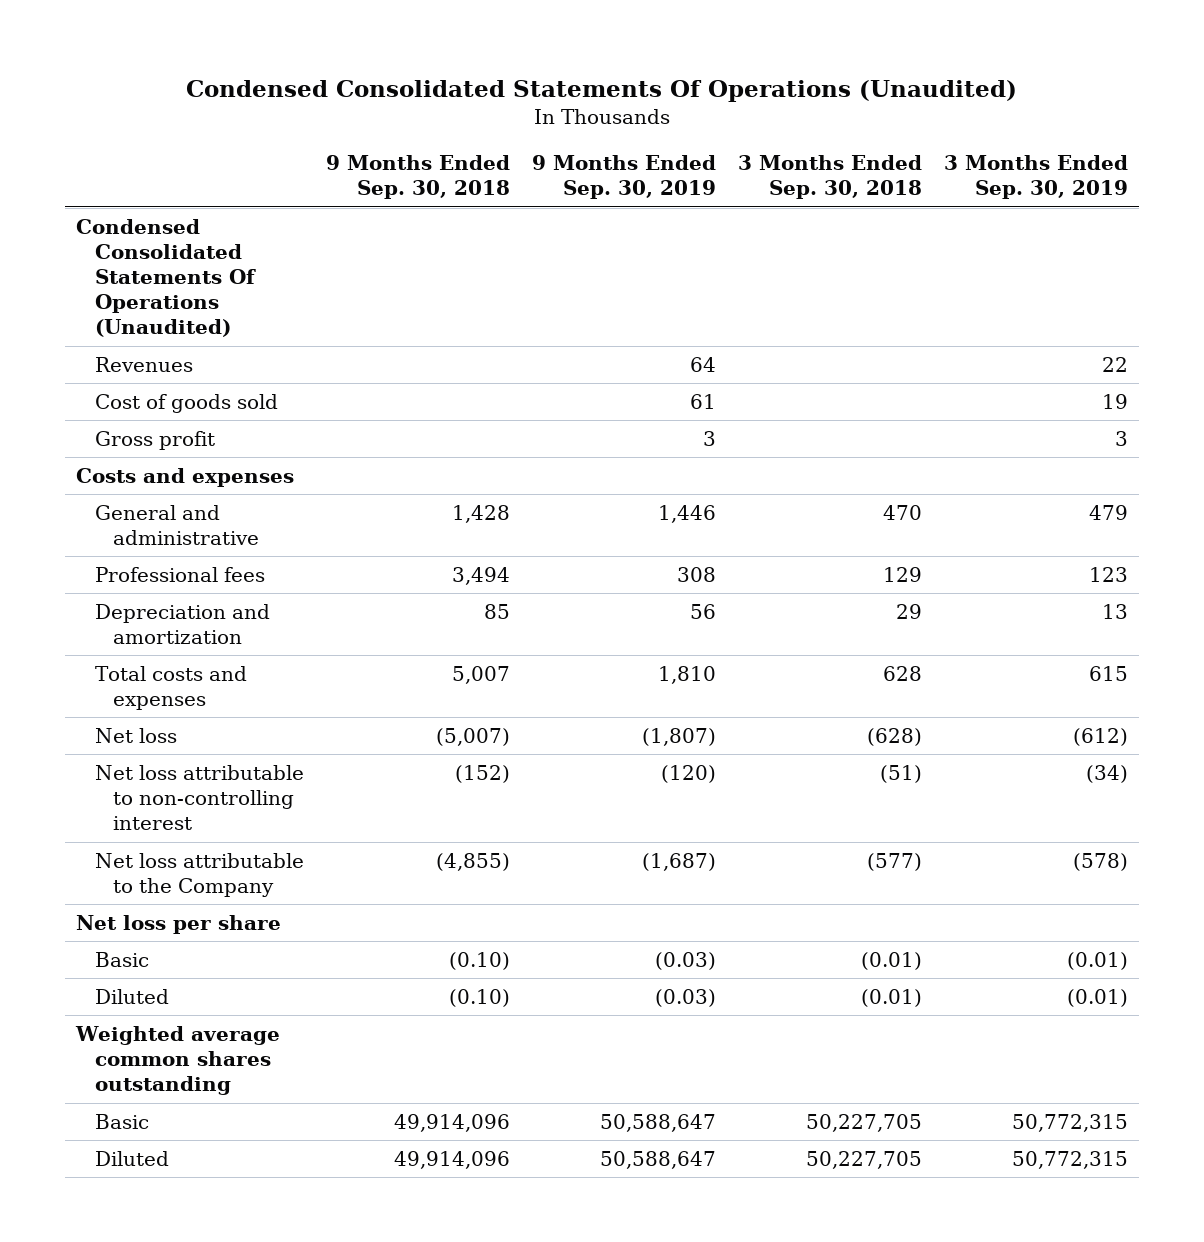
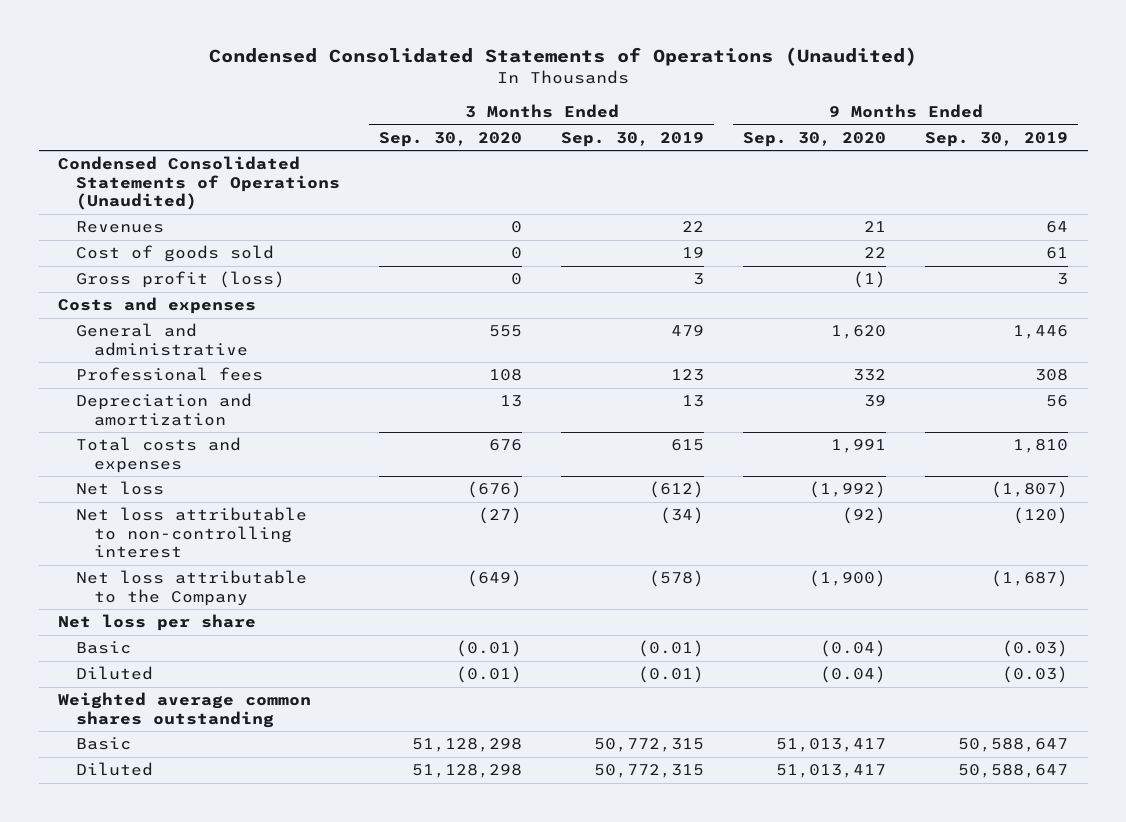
- Condensed Consolidated Statements Of Operations (Unaudited)
+ Condensed Consolidated Statements of Operations (Unaudited)
- | 9 Months Ended Sep. 30, 2018 | 9 Months Ended Sep. 30, 2019 | 3 Months Ended Sep. 30, 2018 | 3 Months Ended Sep. 30, 2019
+ | 3 Months Ended Sep. 30, 2020 | 3 Months Ended Sep. 30, 2019 | 9 Months Ended Sep. 30, 2020 | 9 Months Ended Sep. 30, 2019
- Condensed Consolidated Statements Of Operations (Unaudited)
+ Condensed Consolidated Statements of Operations (Unaudited)
- Gross profit | | 3 | | 3
+ Gross profit (loss) | 0 | 3 | (1) | 3

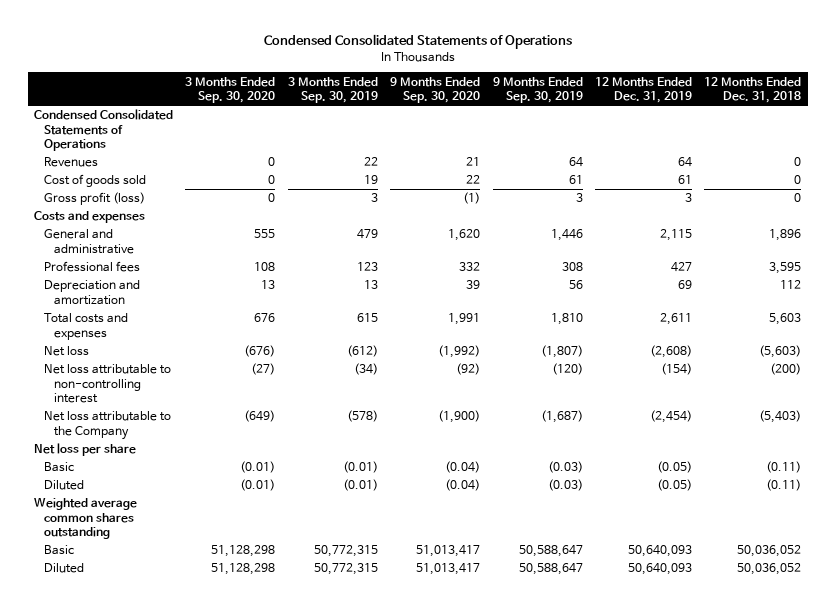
- Condensed Consolidated Statements of Operations (Unaudited)
+ Condensed Consolidated Statements of Operations
- | 3 Months Ended Sep. 30, 2020 | 3 Months Ended Sep. 30, 2019 | 9 Months Ended Sep. 30, 2020 | 9 Months Ended Sep. 30, 2019
+ | 3 Months Ended Sep. 30, 2020 | 3 Months Ended Sep. 30, 2019 | 9 Months Ended Sep. 30, 2020 | 9 Months Ended Sep. 30, 2019 | 12 Months Ended Dec. 31, 2019 | 12 Months Ended Dec. 31, 2018
- Condensed Consolidated Statements of Operations (Unaudited)
+ Condensed Consolidated Statements of Operations

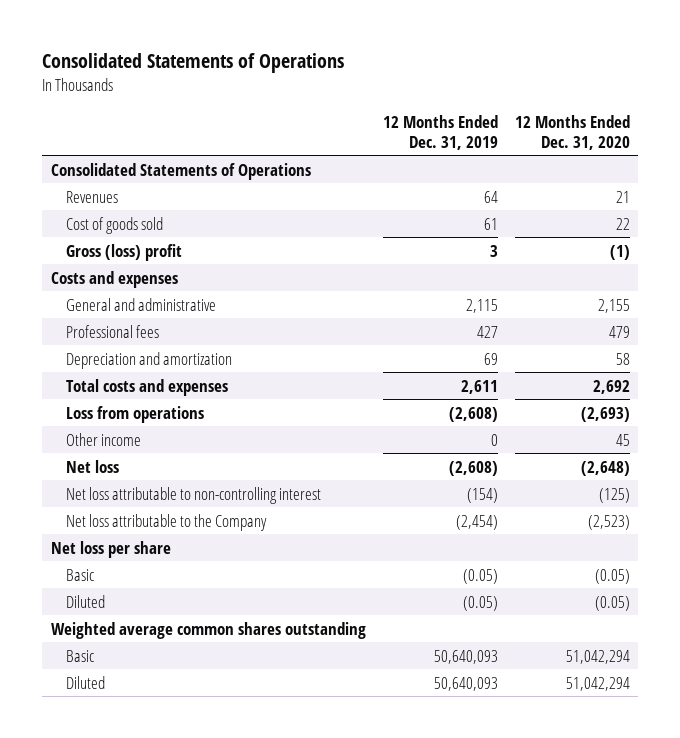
- Condensed Consolidated Statements of Operations
+ Consolidated Statements of Operations
- | 3 Months Ended Sep. 30, 2020 | 3 Months Ended Sep. 30, 2019 | 9 Months Ended Sep. 30, 2020 | 9 Months Ended Sep. 30, 2019 | 12 Months Ended Dec. 31, 2019 | 12 Months Ended Dec. 31, 2018
+ | 12 Months Ended Dec. 31, 2019 | 12 Months Ended Dec. 31, 2020
- Condensed Consolidated Statements of Operations
+ Consolidated Statements of Operations
- Gross profit (loss) | 0 | 3 | (1) | 3 | 3 | 0
+ Gross (loss) profit | 3 | (1)
+ Loss from operations | (2,608) | (2,693)
+ Other income | 0 | 45

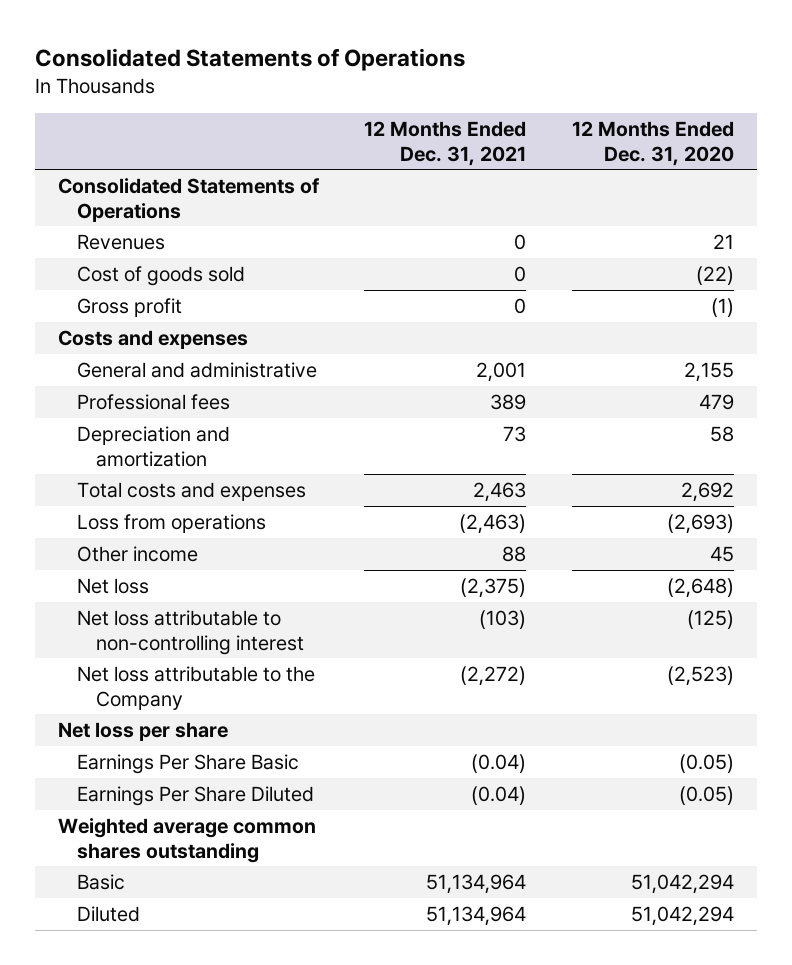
- | 12 Months Ended Dec. 31, 2019 | 12 Months Ended Dec. 31, 2020
+ | 12 Months Ended Dec. 31, 2021 | 12 Months Ended Dec. 31, 2020
- Cost of goods sold | 61 | 22
- Gross (loss) profit | 3 | (1)
+ Cost of goods sold | 0 | (22)
+ Gross profit | 0 | (1)
- Basic | (0.05) | (0.05)
- Diluted | (0.05) | (0.05)
+ Earnings Per Share Basic | (0.04) | (0.05)
+ Earnings Per Share Diluted | (0.04) | (0.05)

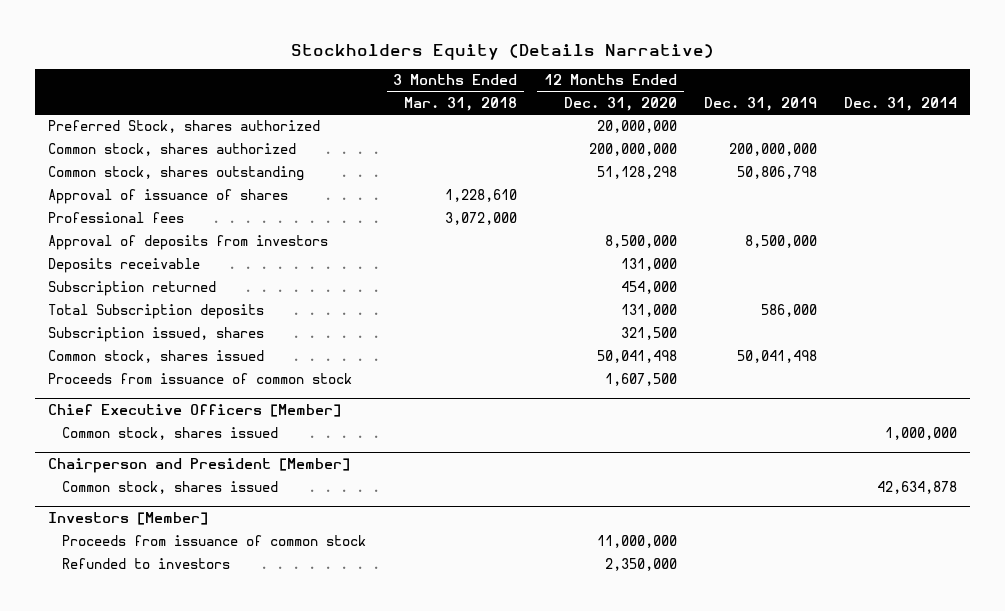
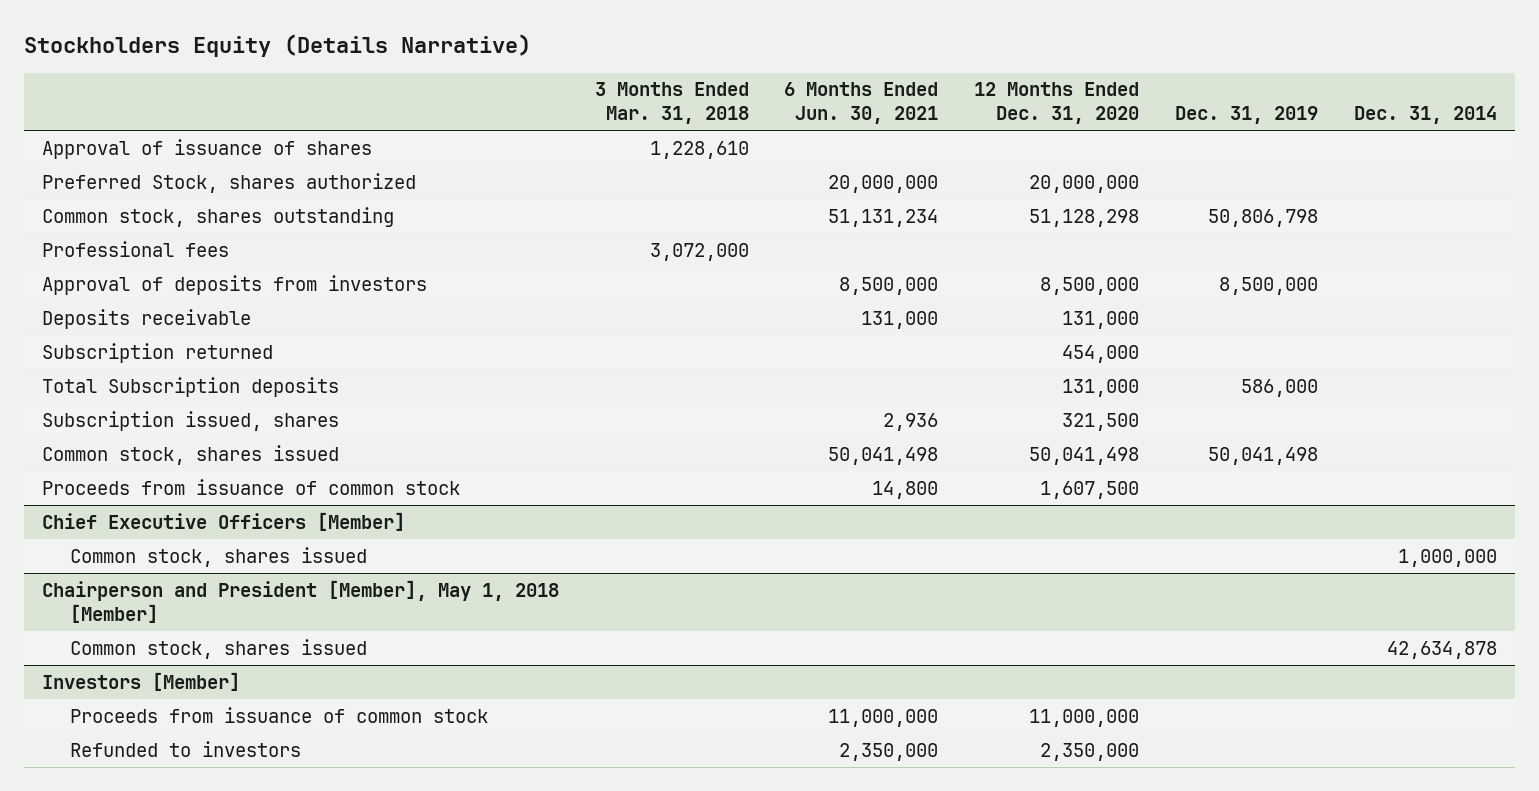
- | 3 Months Ended Mar. 31, 2018 | 12 Months Ended Dec. 31, 2020 | Dec. 31, 2019 | Dec. 31, 2014
+ | 3 Months Ended Mar. 31, 2018 | 6 Months Ended Jun. 30, 2021 | 12 Months Ended Dec. 31, 2020 | Dec. 31, 2019 | Dec. 31, 2014
moved up: Approval of issuance of shares | 1,228,610 | | | |
- Common stock, shares authorized | | 200,000,000 | 200,000,000 |
- Chairperson and President [Member]
+ Chairperson and President [Member], May 1, 2018 [Member]

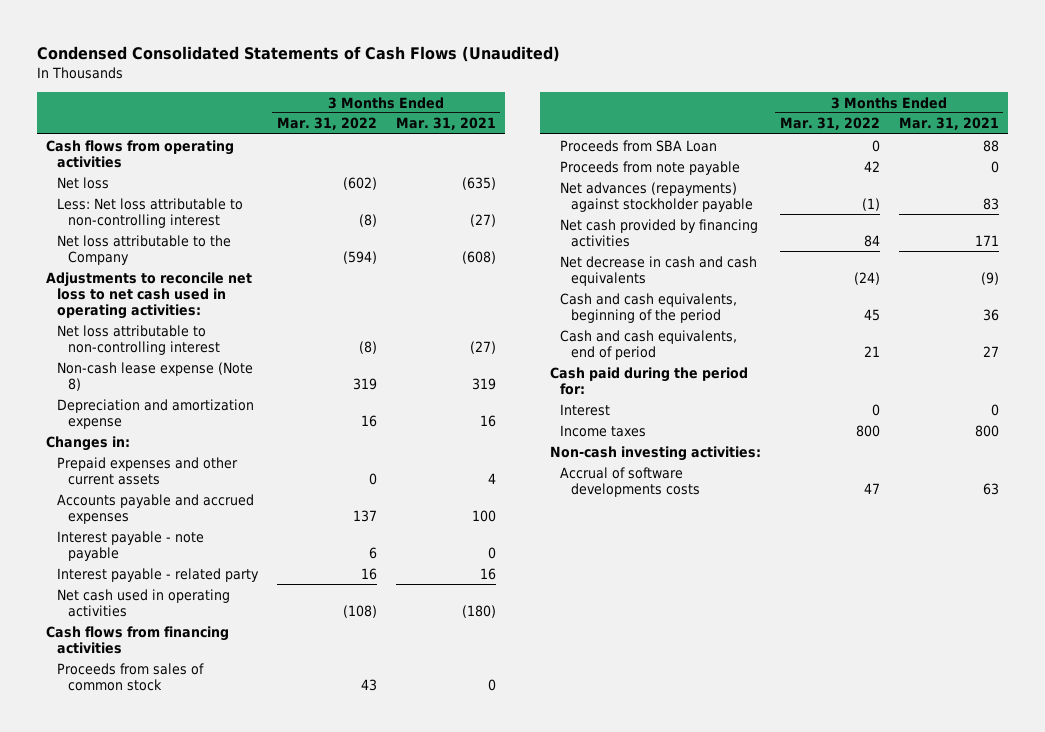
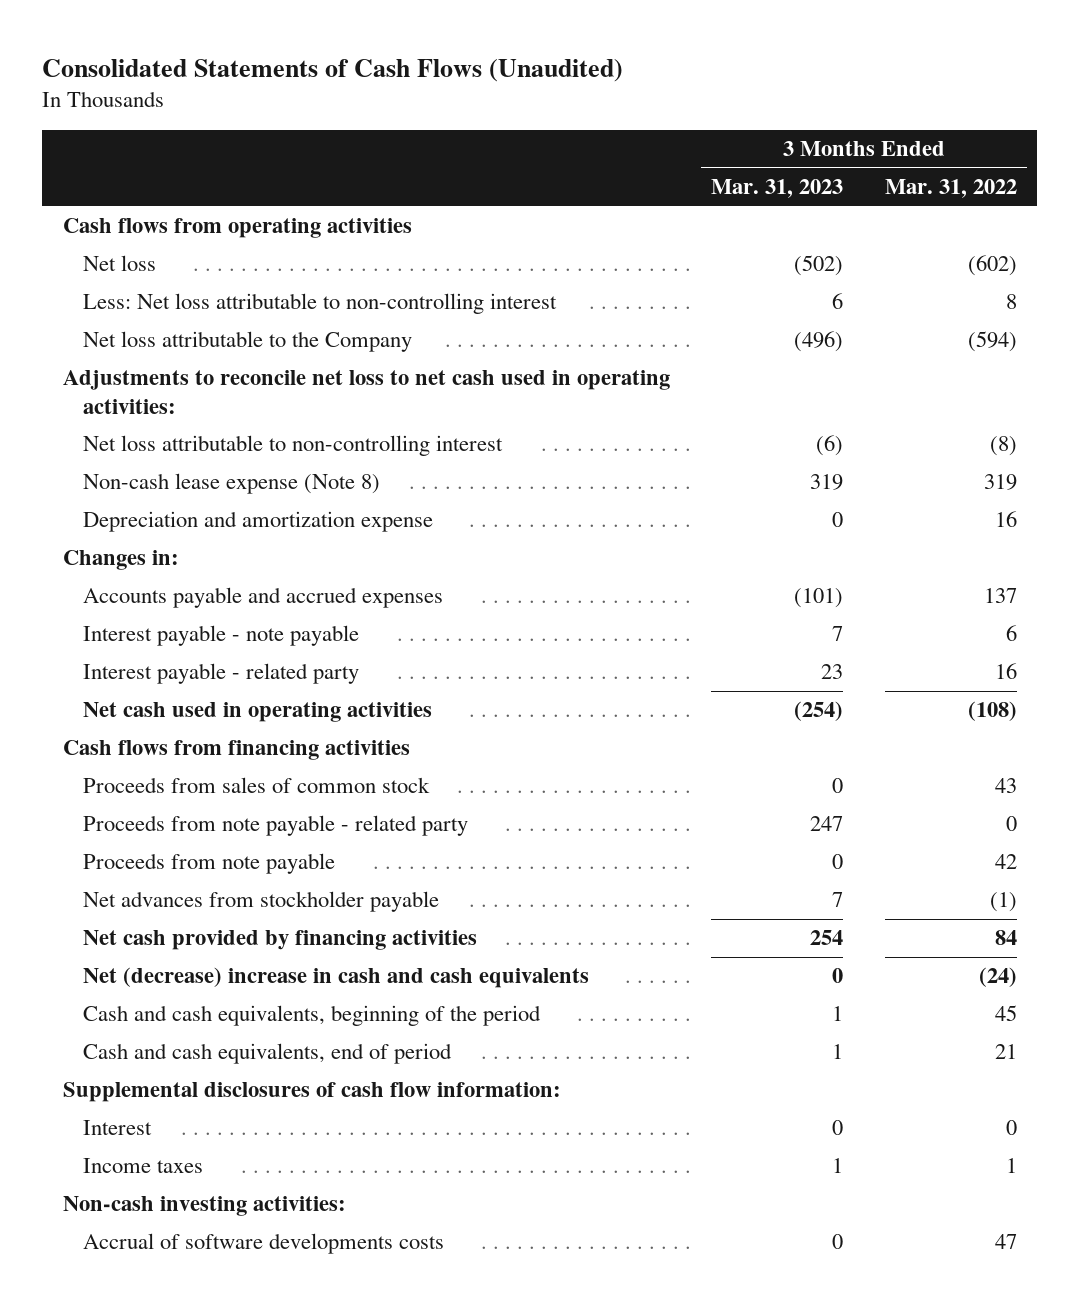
- Condensed Consolidated Statements of Cash Flows (Unaudited)
+ Consolidated Statements of Cash Flows (Unaudited)
- | 3 Months Ended Mar. 31, 2022 | 3 Months Ended Mar. 31, 2021
+ | 3 Months Ended Mar. 31, 2023 | 3 Months Ended Mar. 31, 2022
- Less: Net loss attributable to non-controlling interest | (8) | (27)
+ Less: Net loss attributable to non-controlling interest | 6 | 8
- Prepaid expenses and other current assets | 0 | 4
- Proceeds from SBA Loan | 0 | 88
+ Proceeds from note payable - related party | 247 | 0
- Net advances (repayments) against stockholder payable | (1) | 83
+ Net advances from stockholder payable | 7 | (1)
- Net decrease in cash and cash equivalents | (24) | (9)
+ Net (decrease) increase in cash and cash equivalents | 0 | (24)
- Cash paid during the period for:
+ Supplemental disclosures of cash flow information:
- Income taxes | 800 | 800
+ Income taxes | 1 | 1

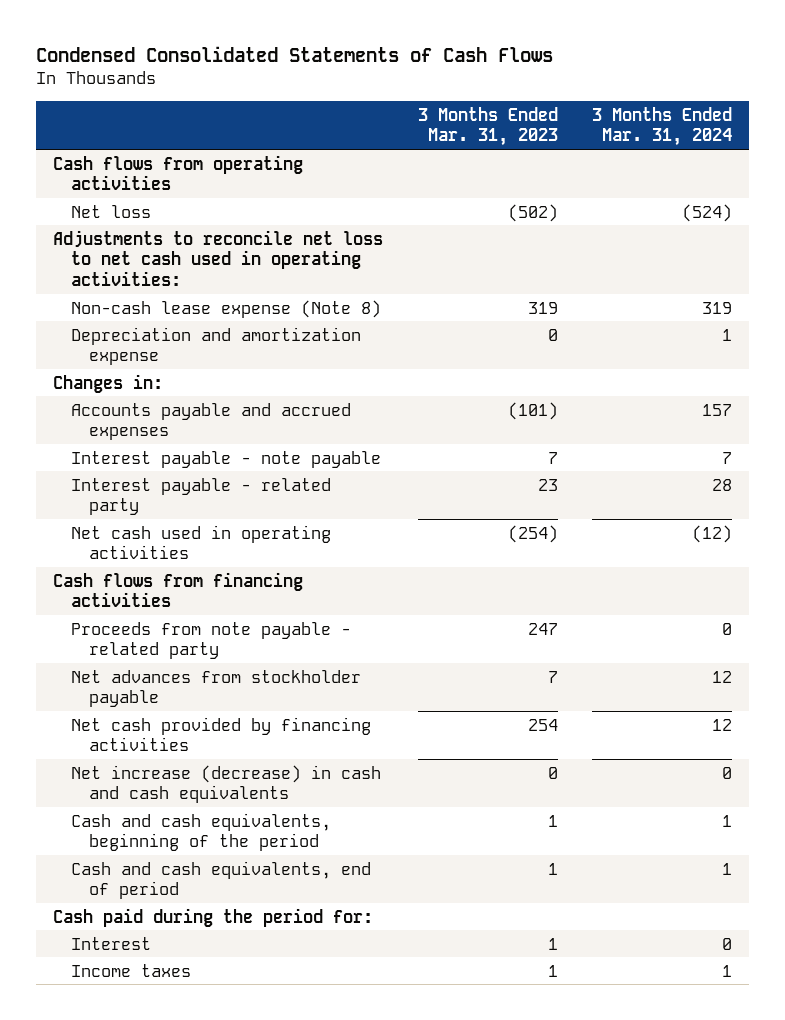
- Consolidated Statements of Cash Flows (Unaudited)
+ Condensed Consolidated Statements of Cash Flows
- | 3 Months Ended Mar. 31, 2023 | 3 Months Ended Mar. 31, 2022
+ | 3 Months Ended Mar. 31, 2023 | 3 Months Ended Mar. 31, 2024
- Less: Net loss attributable to non-controlling interest | 6 | 8
- Net loss attributable to the Company | (496) | (594)
- Net loss attributable to non-controlling interest | (6) | (8)
- Proceeds from sales of common stock | 0 | 43
- Proceeds from note payable | 0 | 42
- Net (decrease) increase in cash and cash equivalents | 0 | (24)
+ Net increase (decrease) in cash and cash equivalents | 0 | 0
- Supplemental disclosures of cash flow information:
- Interest | 0 | 0
+ Cash paid during the period for:
+ Interest | 1 | 0
- Non-cash investing activities:
- Accrual of software developments costs | 0 | 47

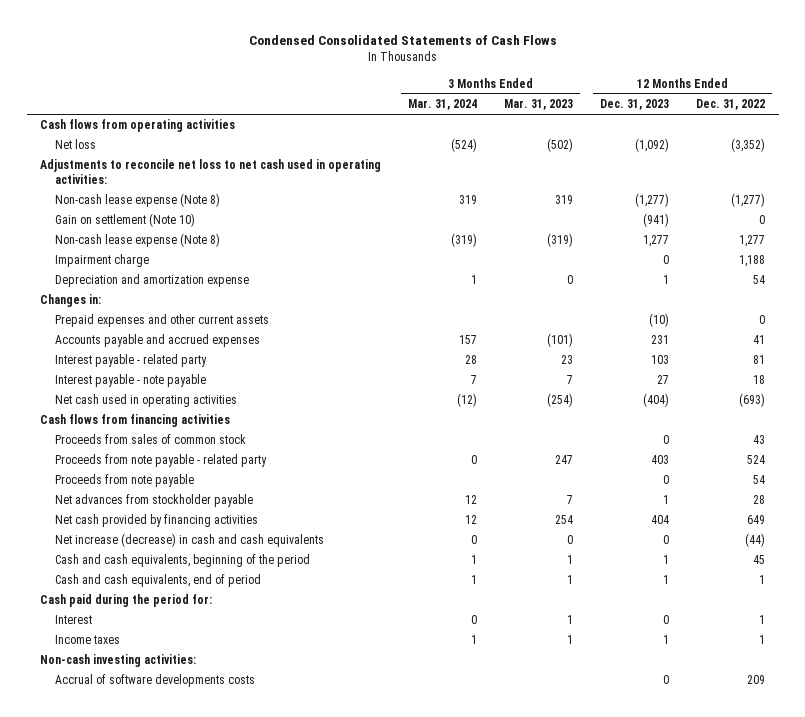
- | 3 Months Ended Mar. 31, 2023 | 3 Months Ended Mar. 31, 2024
+ | 3 Months Ended Mar. 31, 2024 | 3 Months Ended Mar. 31, 2023 | 12 Months Ended Dec. 31, 2023 | 12 Months Ended Dec. 31, 2022
+ Gain on settlement (Note 10) | | | (941) | 0
+ Non-cash lease expense (Note 8) | (319) | (319) | 1,277 | 1,277
+ Impairment charge | | | 0 | 1,188
+ Prepaid expenses and other current assets | | | (10) | 0
moved down: Interest payable - note payable | 7 | 7 | 27 | 18
+ Proceeds from sales of common stock | | | 0 | 43
+ Proceeds from note payable | | | 0 | 54
+ Non-cash investing activities:
+ Accrual of software developments costs | | | 0 | 209

